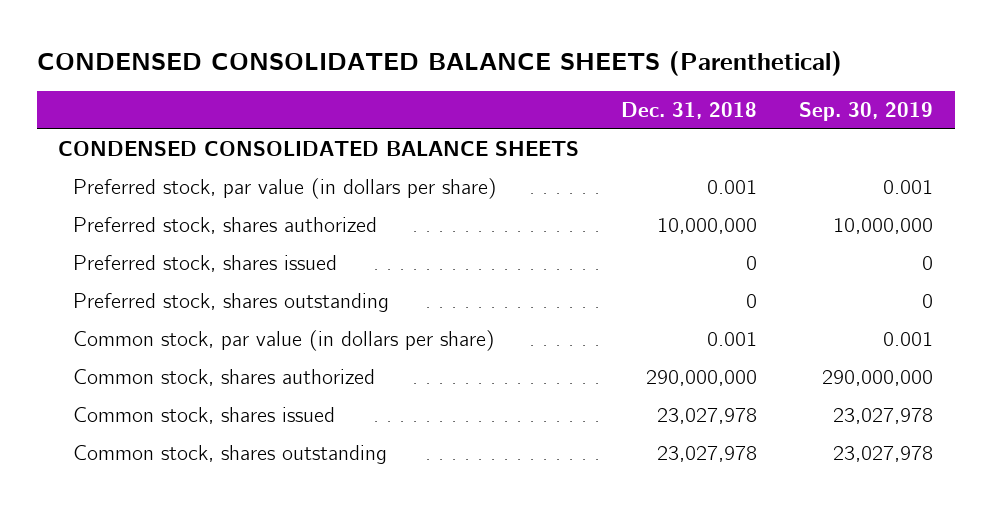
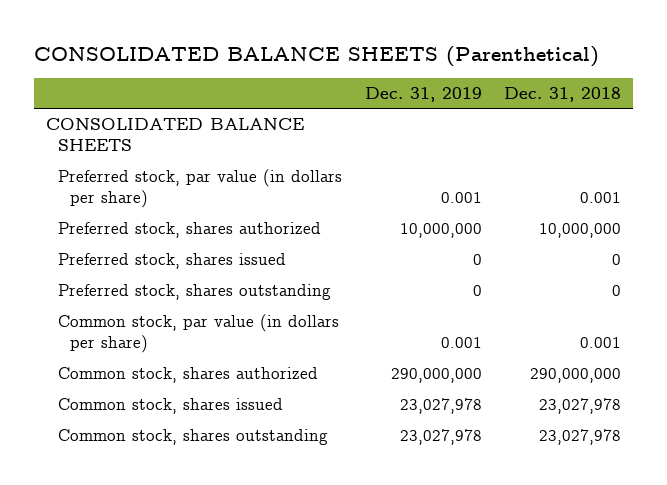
- CONDENSED CONSOLIDATED BALANCE SHEETS (Parenthetical)
+ CONSOLIDATED BALANCE SHEETS (Parenthetical)
- | Dec. 31, 2018 | Sep. 30, 2019
+ | Dec. 31, 2019 | Dec. 31, 2018
- CONDENSED CONSOLIDATED BALANCE SHEETS
+ CONSOLIDATED BALANCE SHEETS

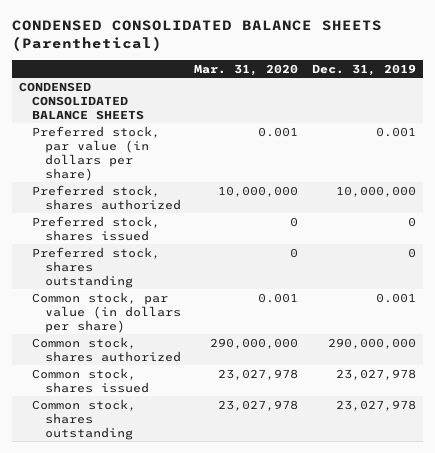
- CONSOLIDATED BALANCE SHEETS (Parenthetical)
+ CONDENSED CONSOLIDATED BALANCE SHEETS (Parenthetical)
- | Dec. 31, 2019 | Dec. 31, 2018
+ | Mar. 31, 2020 | Dec. 31, 2019
- CONSOLIDATED BALANCE SHEETS
+ CONDENSED CONSOLIDATED BALANCE SHEETS

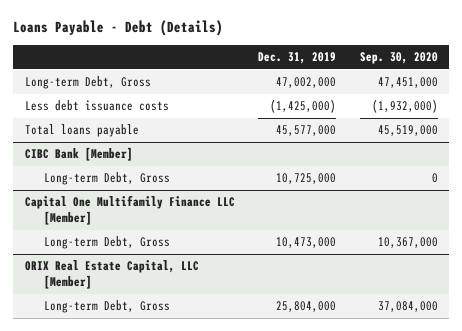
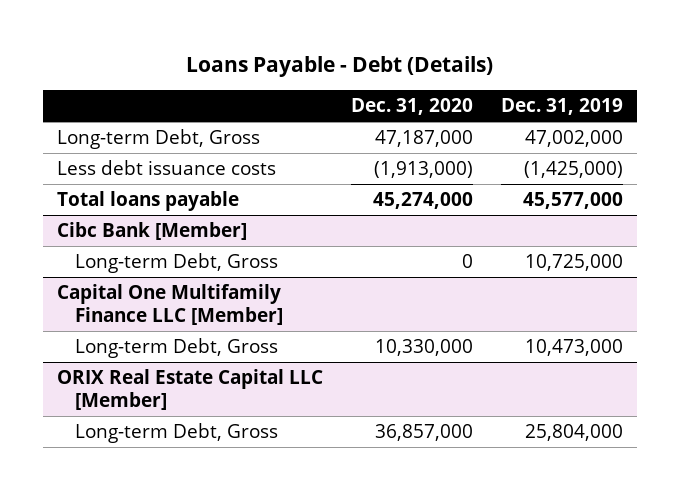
- | Dec. 31, 2019 | Sep. 30, 2020
+ | Dec. 31, 2020 | Dec. 31, 2019
- CIBC Bank [Member]
+ Cibc Bank [Member]
- ORIX Real Estate Capital, LLC [Member]
+ ORIX Real Estate Capital LLC [Member]

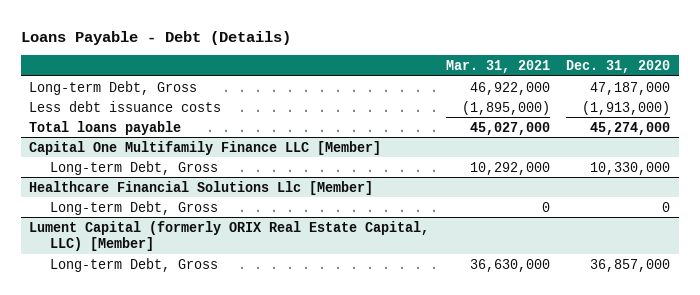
- | Dec. 31, 2020 | Dec. 31, 2019
+ | Mar. 31, 2021 | Dec. 31, 2020
- Cibc Bank [Member]
- Long-term Debt, Gross | 0 | 10,725,000
- ORIX Real Estate Capital LLC [Member]
+ Healthcare Financial Solutions Llc [Member]
+ Long-term Debt, Gross | 0 | 0
+ Lument Capital (formerly ORIX Real Estate Capital, LLC) [Member]

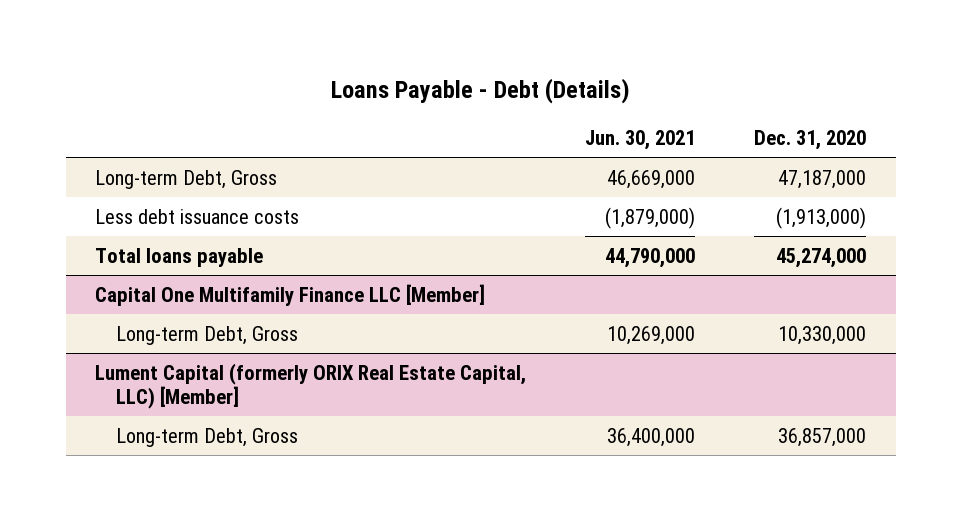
- | Mar. 31, 2021 | Dec. 31, 2020
+ | Jun. 30, 2021 | Dec. 31, 2020
- Healthcare Financial Solutions Llc [Member]
- Long-term Debt, Gross | 0 | 0

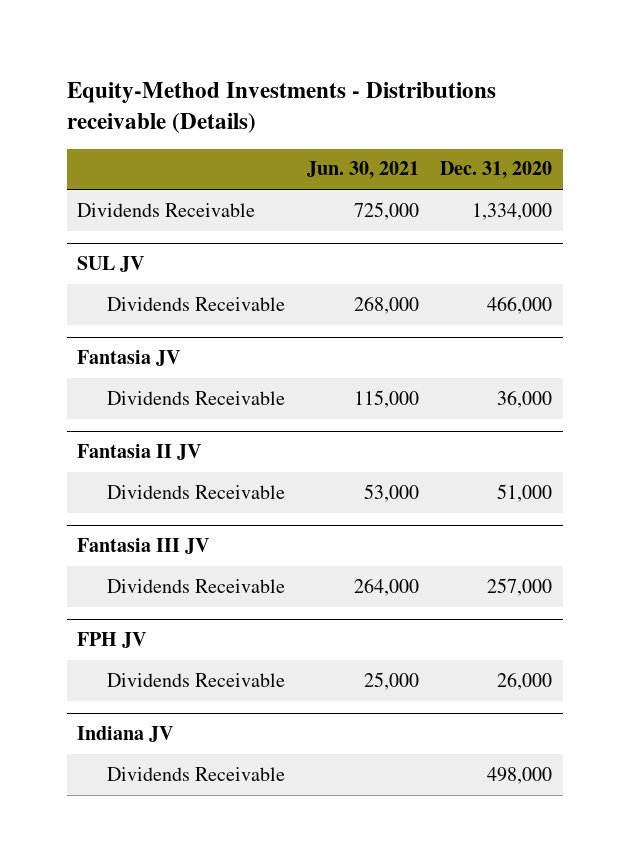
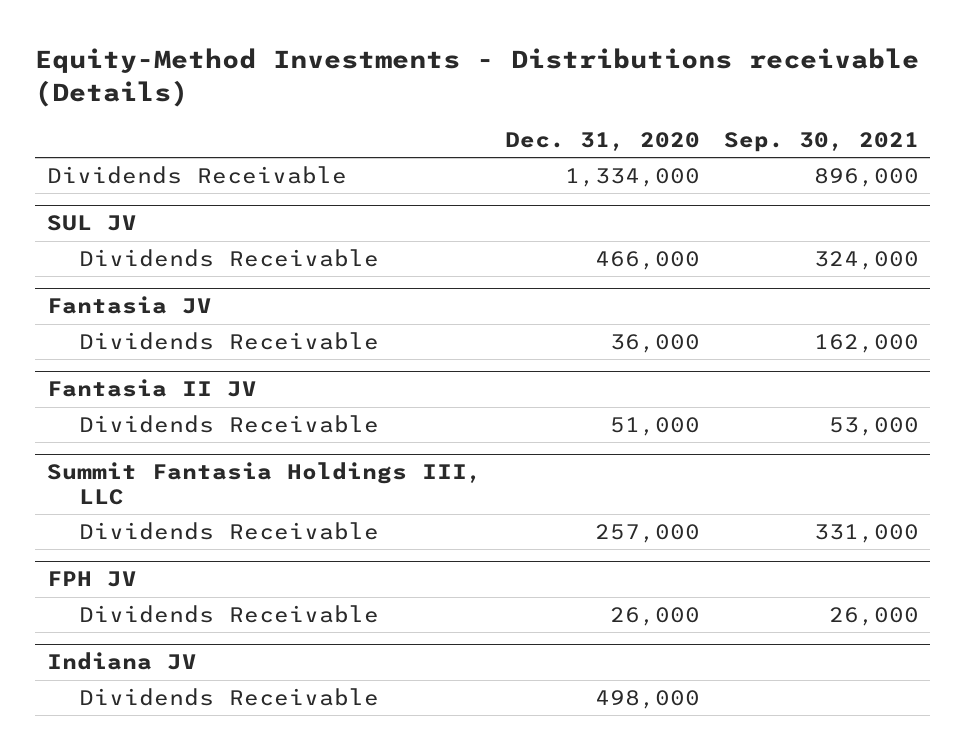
- | Jun. 30, 2021 | Dec. 31, 2020
+ | Dec. 31, 2020 | Sep. 30, 2021
- Fantasia III JV
+ Summit Fantasia Holdings III, LLC

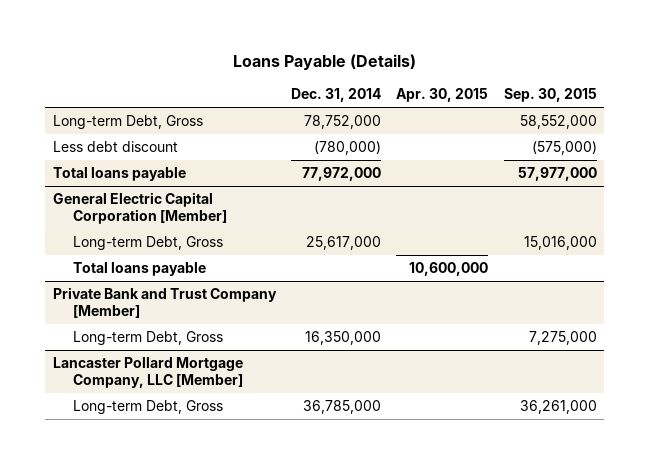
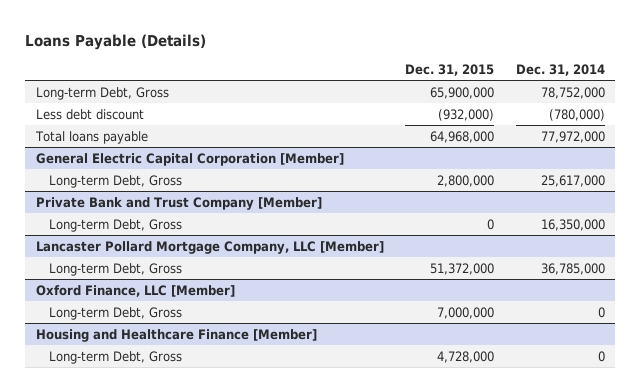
- | Dec. 31, 2014 | Apr. 30, 2015 | Sep. 30, 2015
+ | Dec. 31, 2015 | Dec. 31, 2014
@ General Electric Capital Corporation [Member]
- Total loans payable | | 10,600,000 |
+ Oxford Finance, LLC [Member]
+ Long-term Debt, Gross | 7,000,000 | 0
+ Housing and Healthcare Finance [Member]
+ Long-term Debt, Gross | 4,728,000 | 0

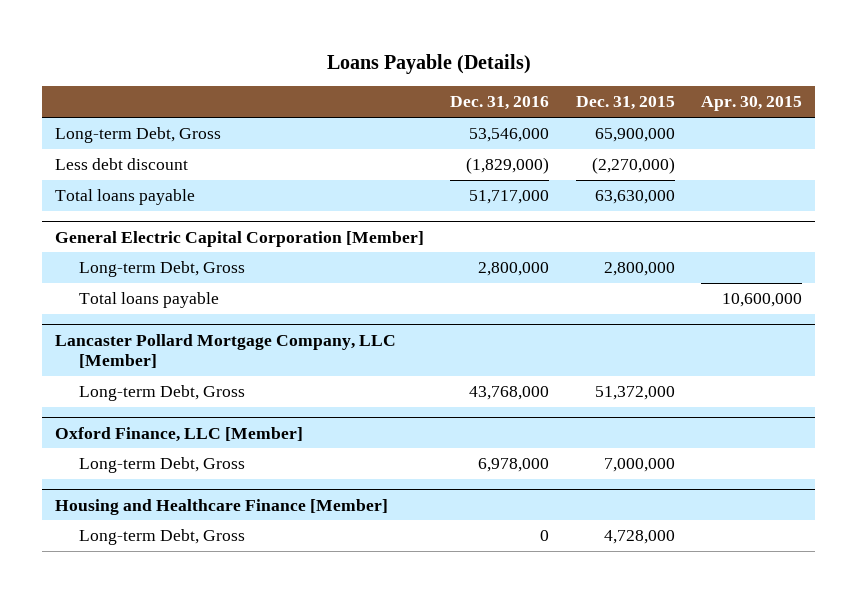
- | Dec. 31, 2015 | Dec. 31, 2014
+ | Dec. 31, 2016 | Dec. 31, 2015 | Apr. 30, 2015
- Less debt discount | (932,000) | (780,000)
- Total loans payable | 64,968,000 | 77,972,000
+ Less debt discount | (1,829,000) | (2,270,000) |
+ Total loans payable | 51,717,000 | 63,630,000 |
- Private Bank and Trust Company [Member]
- Long-term Debt, Gross | 0 | 16,350,000
@ General Electric Capital Corporation [Member]
+ Total loans payable | | | 10,600,000

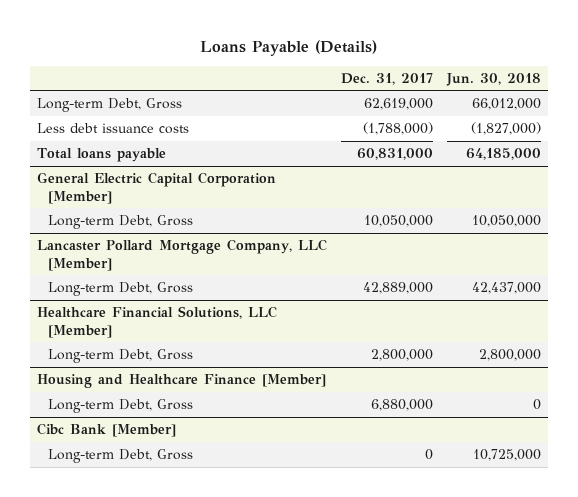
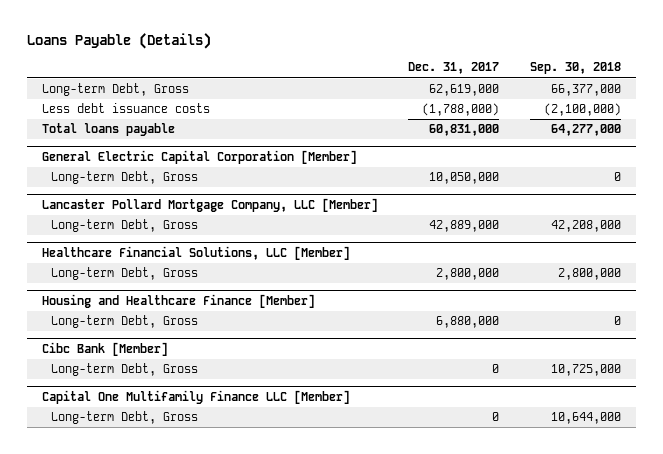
- | Dec. 31, 2017 | Jun. 30, 2018
+ | Dec. 31, 2017 | Sep. 30, 2018
+ Capital One Multifamily Finance LLC [Member]
+ Long-term Debt, Gross | 0 | 10,644,000

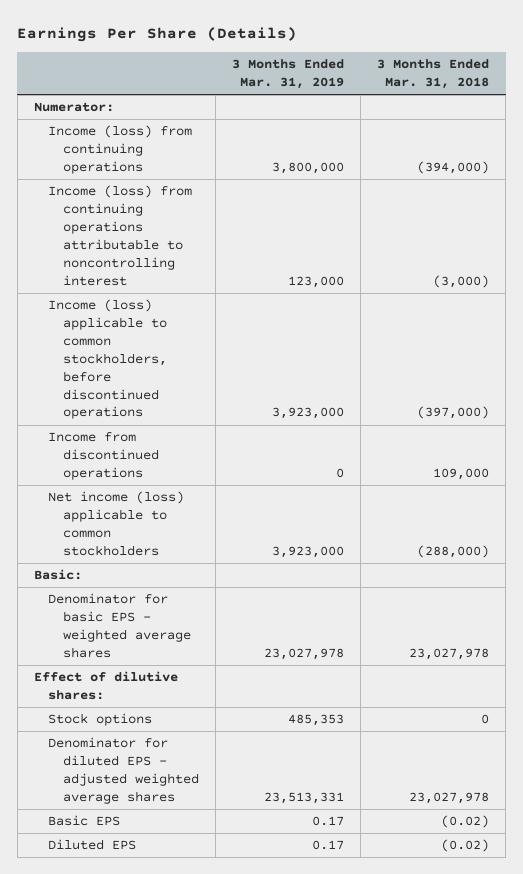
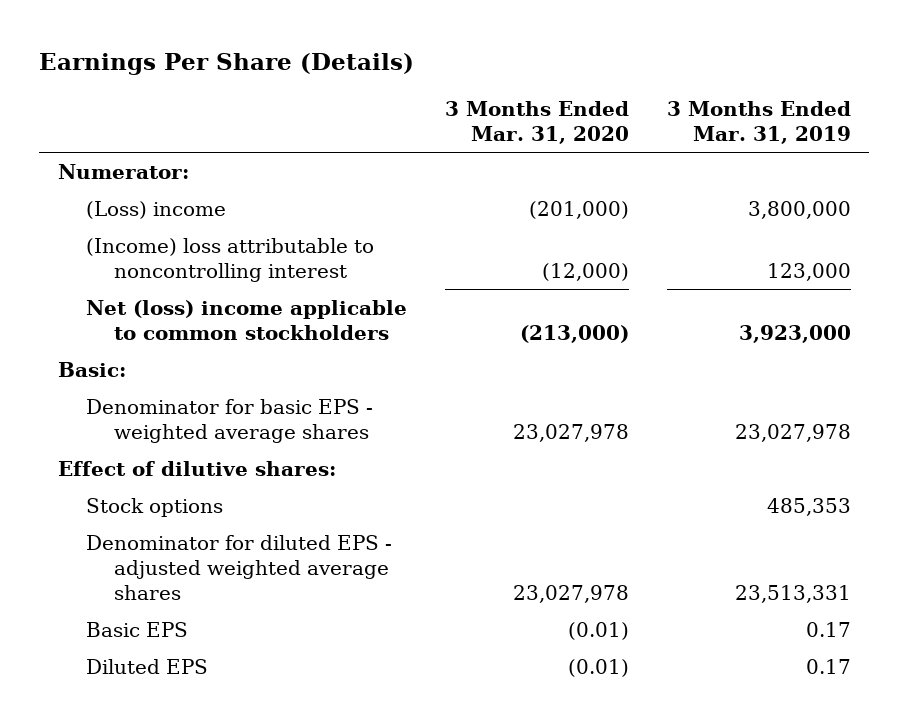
- | 3 Months Ended Mar. 31, 2019 | 3 Months Ended Mar. 31, 2018
+ | 3 Months Ended Mar. 31, 2020 | 3 Months Ended Mar. 31, 2019
- Income (loss) from continuing operations | 3,800,000 | (394,000)
- Income (loss) from continuing operations attributable to noncontrolling interest | 123,000 | (3,000)
- Income (loss) applicable to common stockholders, before discontinued operations | 3,923,000 | (397,000)
- Income from discontinued operations | 0 | 109,000
- Net income (loss) applicable to common stockholders | 3,923,000 | (288,000)
+ (Loss) income | (201,000) | 3,800,000
+ (Income) loss attributable to noncontrolling interest | (12,000) | 123,000
+ Net (loss) income applicable to common stockholders | (213,000) | 3,923,000

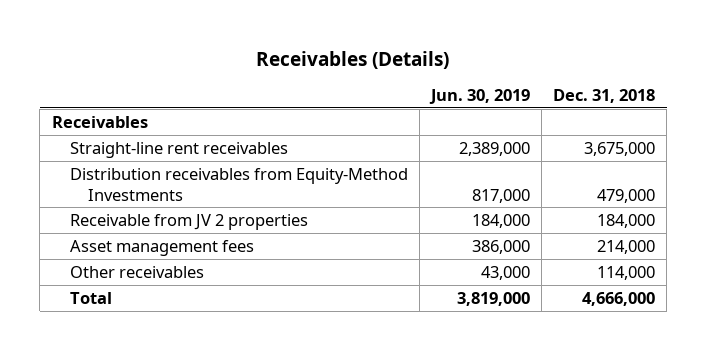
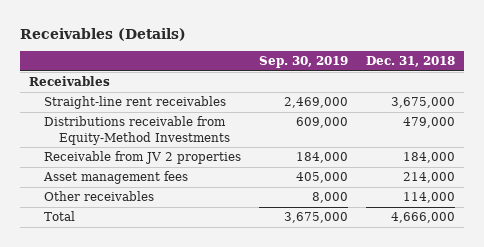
- | Jun. 30, 2019 | Dec. 31, 2018
+ | Sep. 30, 2019 | Dec. 31, 2018
- Distribution receivables from Equity-Method Investments | 817,000 | 479,000
+ Distributions receivable from Equity-Method Investments | 609,000 | 479,000

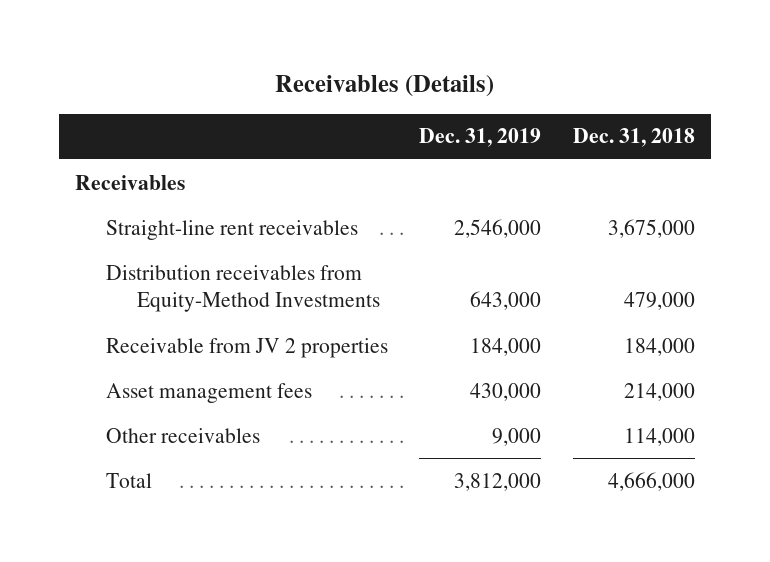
- | Sep. 30, 2019 | Dec. 31, 2018
+ | Dec. 31, 2019 | Dec. 31, 2018
- Distributions receivable from Equity-Method Investments | 609,000 | 479,000
+ Distribution receivables from Equity-Method Investments | 643,000 | 479,000

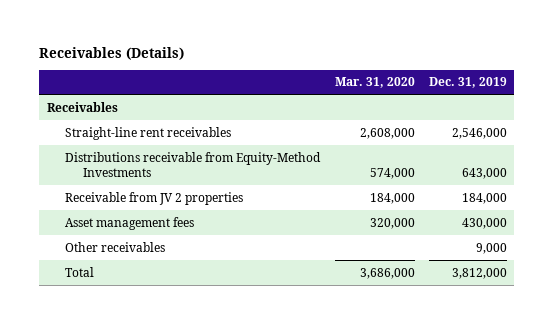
- | Dec. 31, 2019 | Dec. 31, 2018
+ | Mar. 31, 2020 | Dec. 31, 2019
- Distribution receivables from Equity-Method Investments | 643,000 | 479,000
+ Distributions receivable from Equity-Method Investments | 574,000 | 643,000

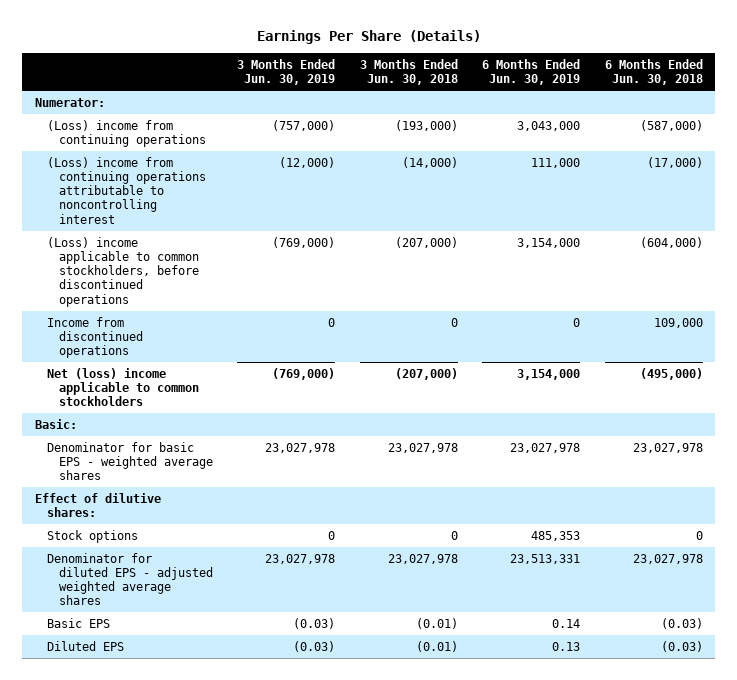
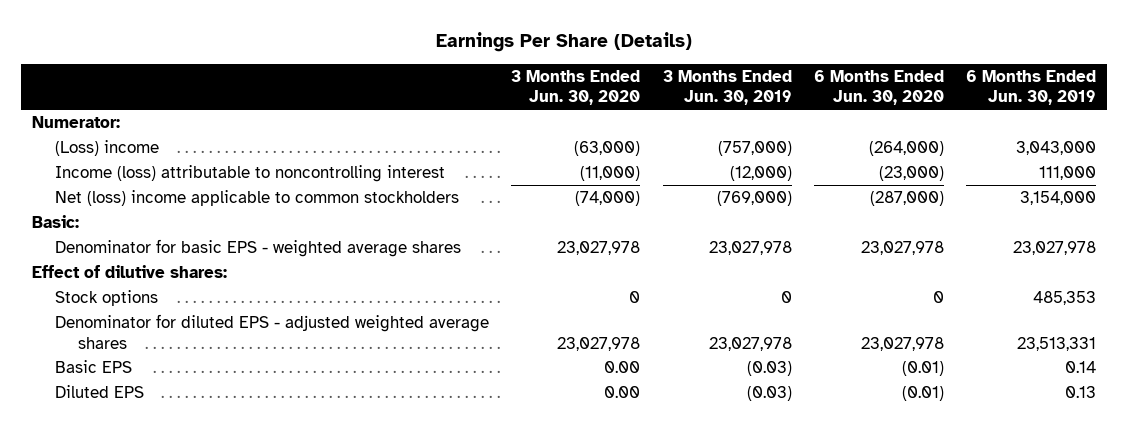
- | 3 Months Ended Jun. 30, 2019 | 3 Months Ended Jun. 30, 2018 | 6 Months Ended Jun. 30, 2019 | 6 Months Ended Jun. 30, 2018
+ | 3 Months Ended Jun. 30, 2020 | 3 Months Ended Jun. 30, 2019 | 6 Months Ended Jun. 30, 2020 | 6 Months Ended Jun. 30, 2019
- (Loss) income from continuing operations | (757,000) | (193,000) | 3,043,000 | (587,000)
- (Loss) income from continuing operations attributable to noncontrolling interest | (12,000) | (14,000) | 111,000 | (17,000)
- (Loss) income applicable to common stockholders, before discontinued operations | (769,000) | (207,000) | 3,154,000 | (604,000)
- Income from discontinued operations | 0 | 0 | 0 | 109,000
+ (Loss) income | (63,000) | (757,000) | (264,000) | 3,043,000
+ Income (loss) attributable to noncontrolling interest | (11,000) | (12,000) | (23,000) | 111,000

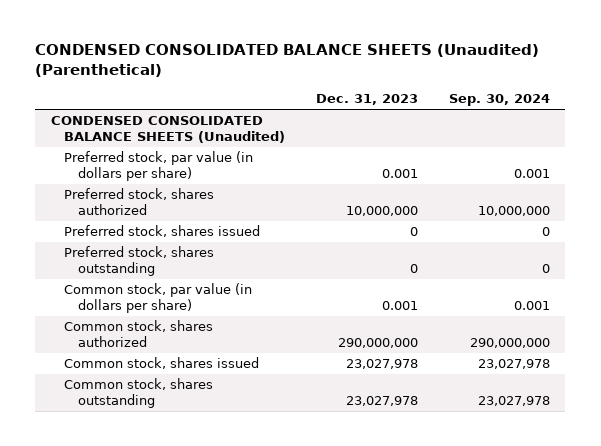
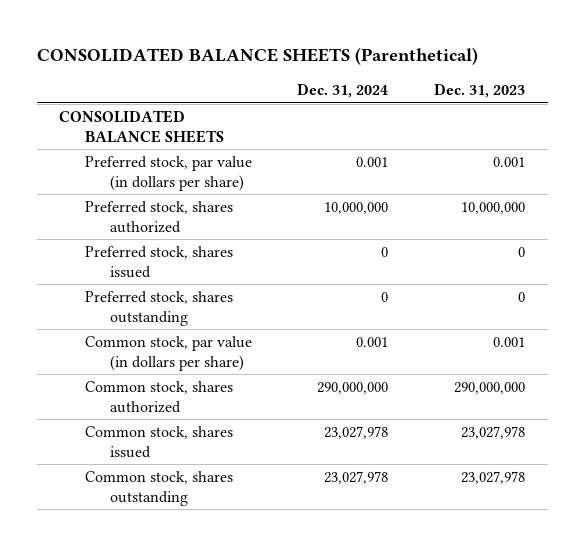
- CONDENSED CONSOLIDATED BALANCE SHEETS (Unaudited) (Parenthetical)
+ CONSOLIDATED BALANCE SHEETS (Parenthetical)
- | Dec. 31, 2023 | Sep. 30, 2024
+ | Dec. 31, 2024 | Dec. 31, 2023
- CONDENSED CONSOLIDATED BALANCE SHEETS (Unaudited)
+ CONSOLIDATED BALANCE SHEETS

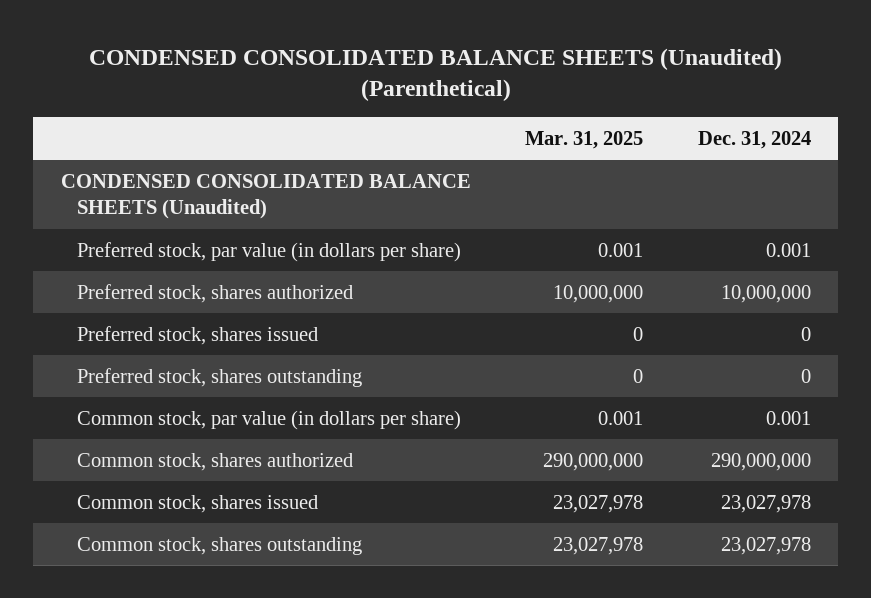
- CONSOLIDATED BALANCE SHEETS (Parenthetical)
+ CONDENSED CONSOLIDATED BALANCE SHEETS (Unaudited) (Parenthetical)
- | Dec. 31, 2024 | Dec. 31, 2023
+ | Mar. 31, 2025 | Dec. 31, 2024
- CONSOLIDATED BALANCE SHEETS
+ CONDENSED CONSOLIDATED BALANCE SHEETS (Unaudited)

